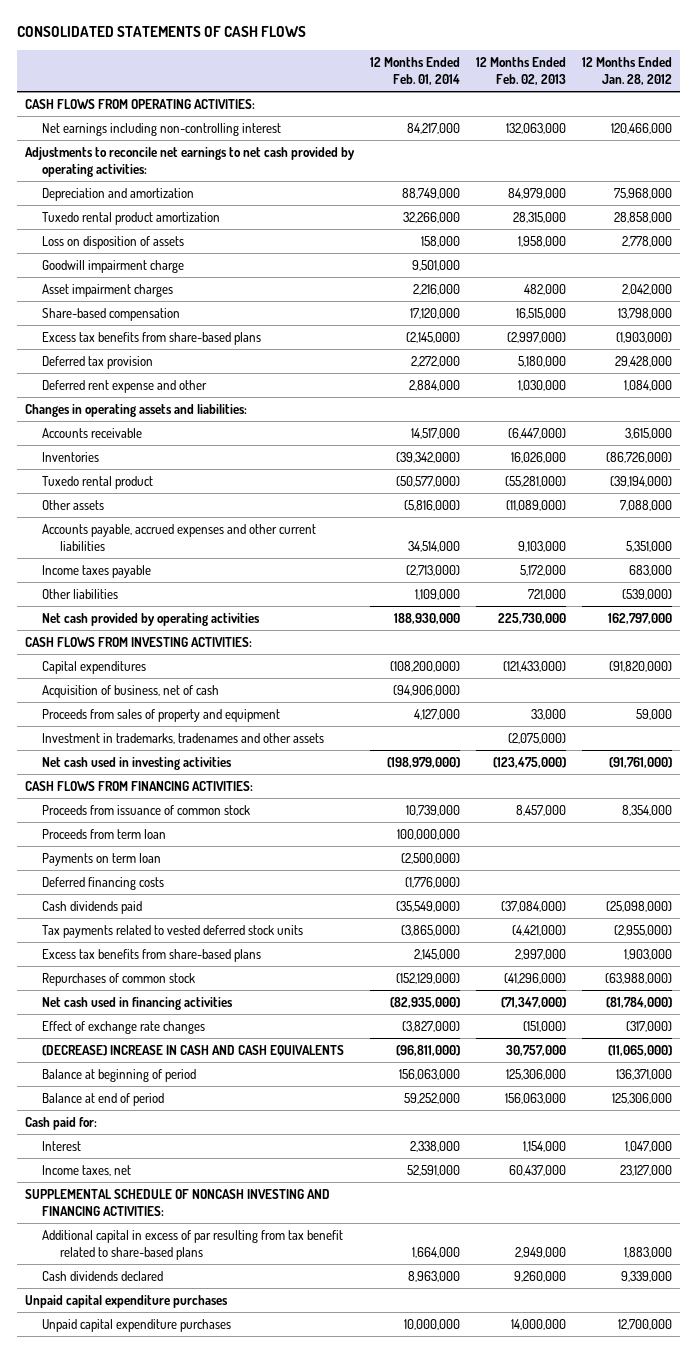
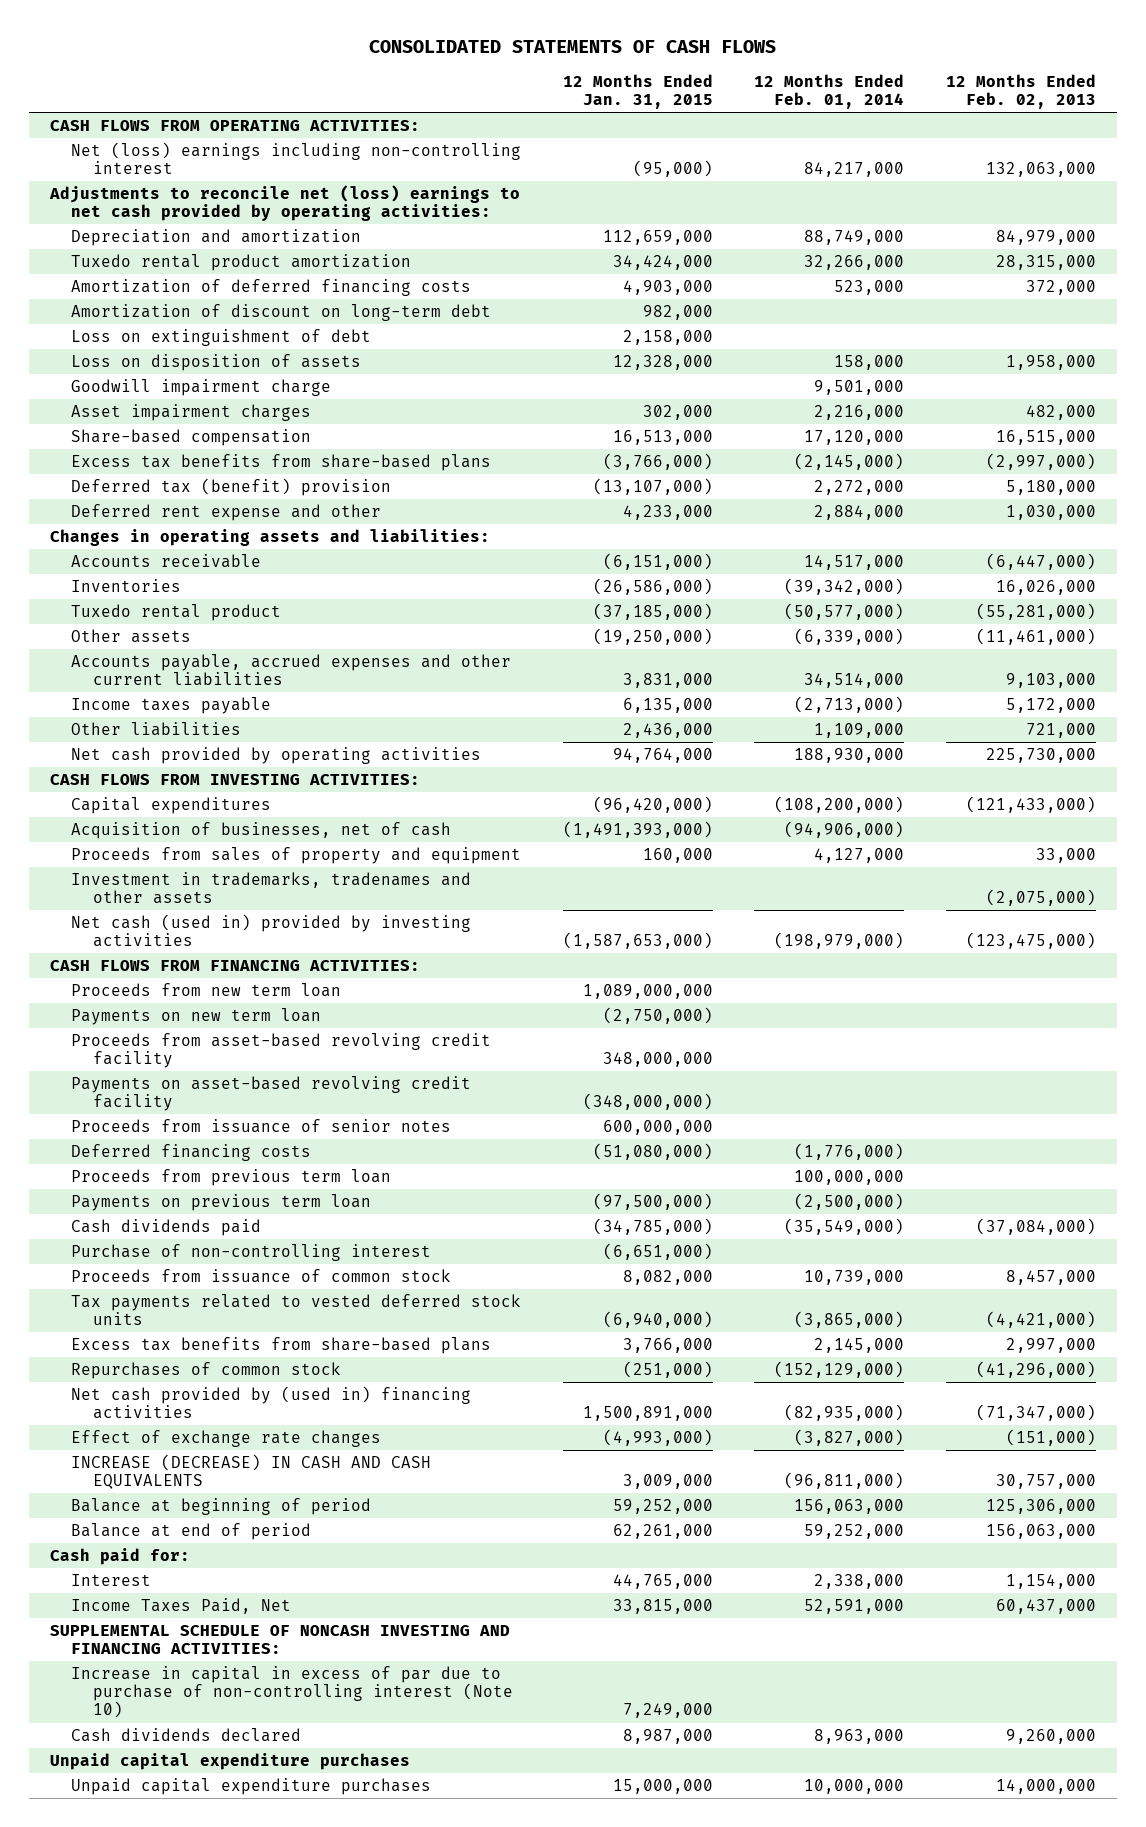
- | 12 Months Ended Feb. 01, 2014 | 12 Months Ended Feb. 02, 2013 | 12 Months Ended Jan. 28, 2012
+ | 12 Months Ended Jan. 31, 2015 | 12 Months Ended Feb. 01, 2014 | 12 Months Ended Feb. 02, 2013
- Net earnings including non-controlling interest | 84,217,000 | 132,063,000 | 120,466,000
- Adjustments to reconcile net earnings to net cash provided by operating activities:
+ Net (loss) earnings including non-controlling interest | (95,000) | 84,217,000 | 132,063,000
+ Adjustments to reconcile net (loss) earnings to net cash provided by operating activities:
+ Amortization of deferred financing costs | 4,903,000 | 523,000 | 372,000
+ Amortization of discount on long-term debt | 982,000 | |
+ Loss on extinguishment of debt | 2,158,000 | |
- Deferred tax provision | 2,272,000 | 5,180,000 | 29,428,000
+ Deferred tax (benefit) provision | (13,107,000) | 2,272,000 | 5,180,000
- Other assets | (5,816,000) | (11,089,000) | 7,088,000
+ Other assets | (19,250,000) | (6,339,000) | (11,461,000)
- Acquisition of business, net of cash | (94,906,000) | |
+ Acquisition of businesses, net of cash | (1,491,393,000) | (94,906,000) |
- Net cash used in investing activities | (198,979,000) | (123,475,000) | (91,761,000)
+ Net cash (used in) provided by investing activities | (1,587,653,000) | (198,979,000) | (123,475,000)
- Proceeds from term loan | 100,000,000 | |
- Payments on term loan | (2,500,000) | |
+ Proceeds from new term loan | 1,089,000,000 | |
+ Payments on new term loan | (2,750,000) | |
+ Proceeds from asset-based revolving credit facility | 348,000,000 | |
+ Payments on asset-based revolving credit facility | (348,000,000) | |
+ Proceeds from issuance of senior notes | 600,000,000 | |
+ Proceeds from previous term loan | | 100,000,000 |
+ Payments on previous term loan | (97,500,000) | (2,500,000) |
+ Purchase of non-controlling interest | (6,651,000) | |
moved down: Proceeds from issuance of common stock | 8,082,000 | 10,739,000 | 8,457,000
- Net cash used in financing activities | (82,935,000) | (71,347,000) | (81,784,000)
+ Net cash provided by (used in) financing activities | 1,500,891,000 | (82,935,000) | (71,347,000)
- (DECREASE) INCREASE IN CASH AND CASH EQUIVALENTS | (96,811,000) | 30,757,000 | (11,065,000)
+ INCREASE (DECREASE) IN CASH AND CASH EQUIVALENTS | 3,009,000 | (96,811,000) | 30,757,000
- Income taxes, net | 52,591,000 | 60,437,000 | 23,127,000
+ Income Taxes Paid, Net | 33,815,000 | 52,591,000 | 60,437,000
- Additional capital in excess of par resulting from tax benefit related to share-based plans | 1,664,000 | 2,949,000 | 1,883,000
+ Increase in capital in excess of par due to purchase of non-controlling interest (Note 10) | 7,249,000 | |

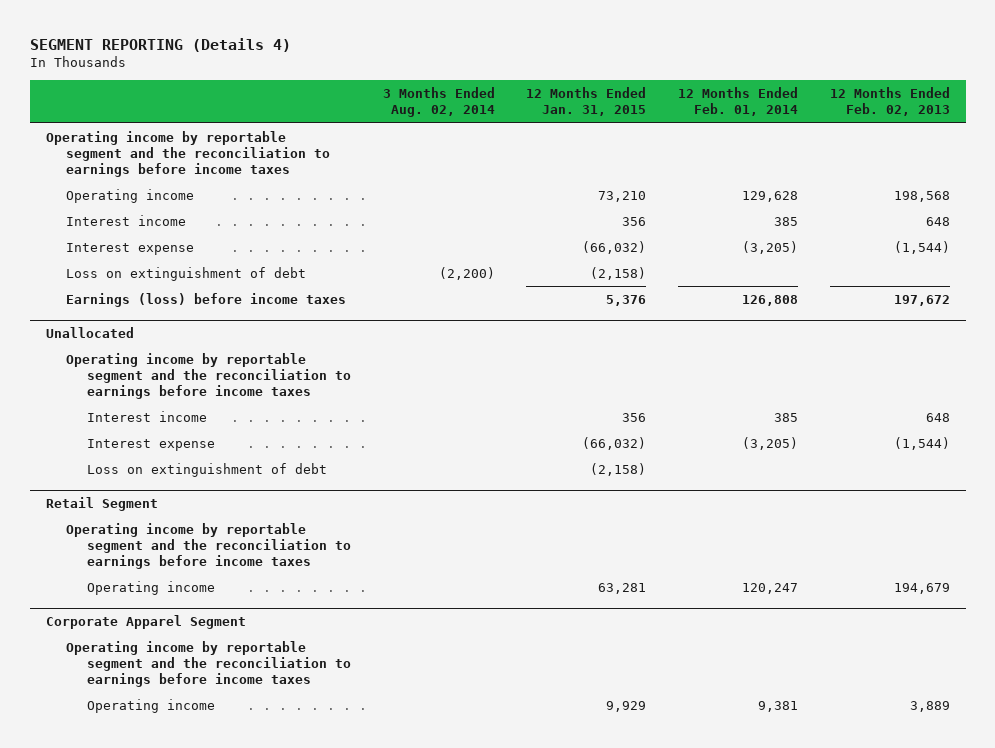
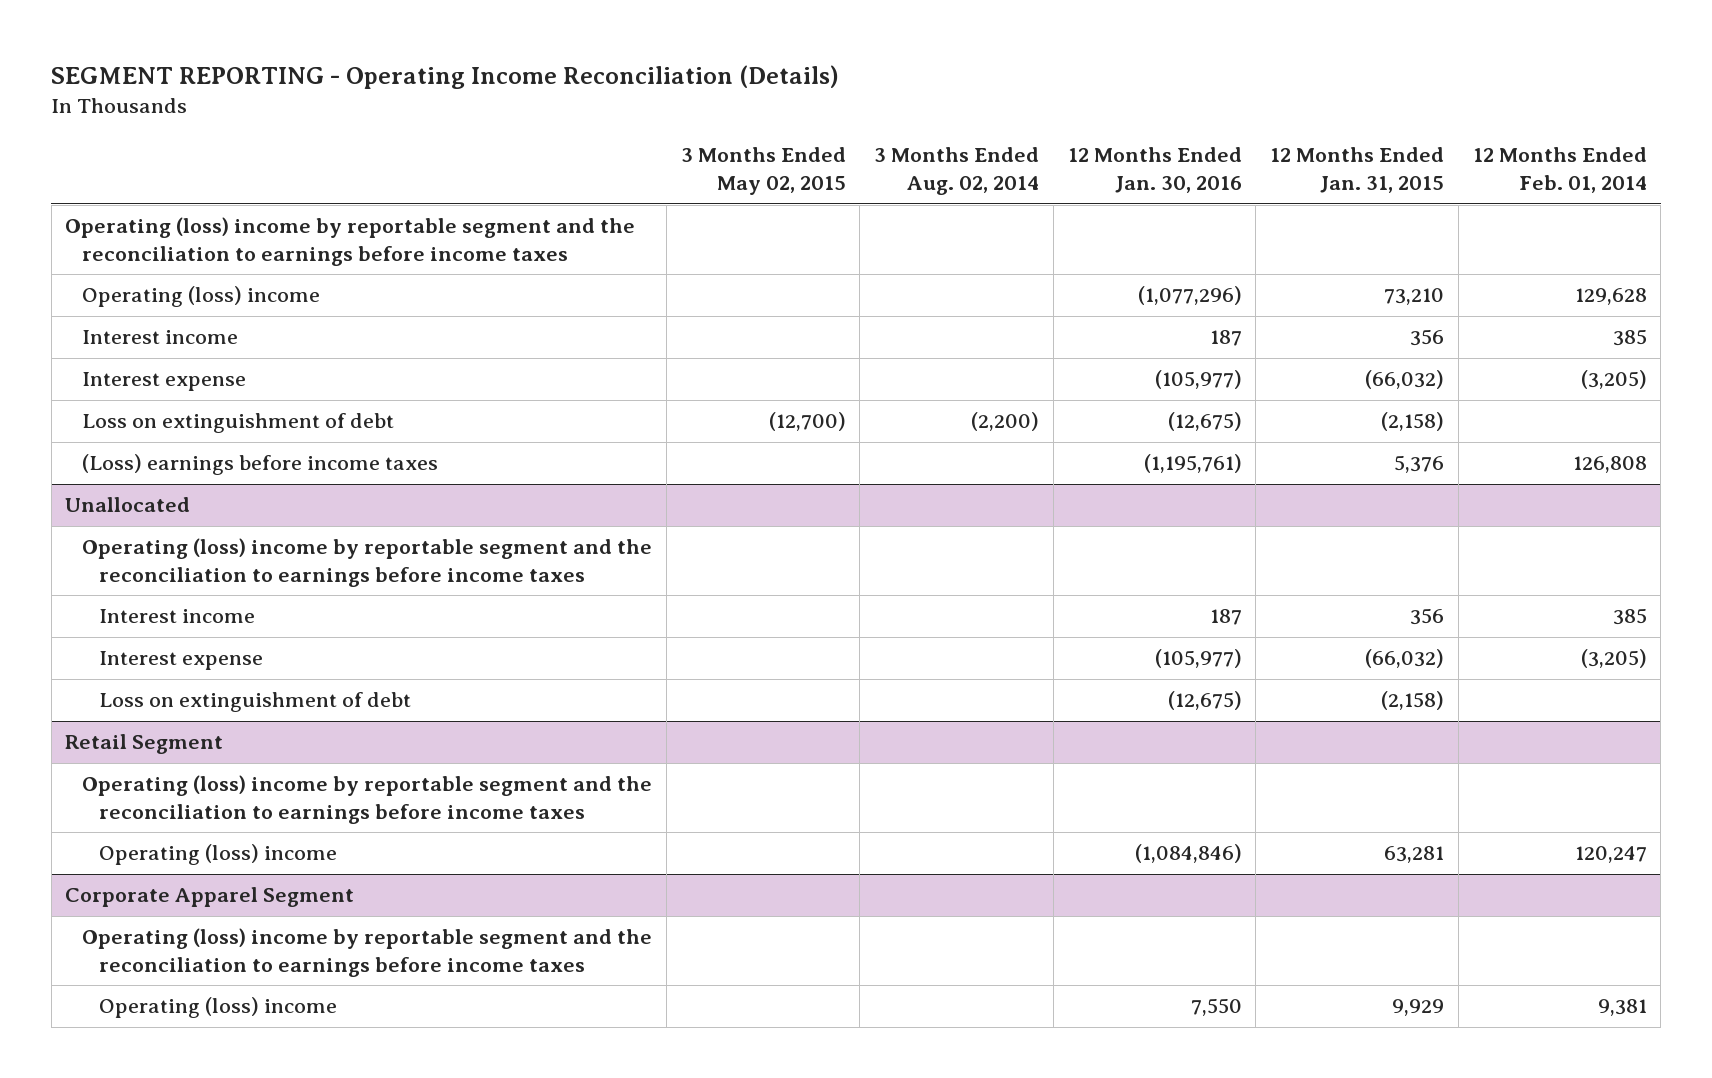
- SEGMENT REPORTING (Details 4)
+ SEGMENT REPORTING - Operating Income Reconciliation (Details)
- | 3 Months Ended Aug. 02, 2014 | 12 Months Ended Jan. 31, 2015 | 12 Months Ended Feb. 01, 2014 | 12 Months Ended Feb. 02, 2013
+ | 3 Months Ended May 02, 2015 | 3 Months Ended Aug. 02, 2014 | 12 Months Ended Jan. 30, 2016 | 12 Months Ended Jan. 31, 2015 | 12 Months Ended Feb. 01, 2014
- Operating income by reportable segment and the reconciliation to earnings before income taxes
- Operating income | | 73,210 | 129,628 | 198,568
+ Operating (loss) income by reportable segment and the reconciliation to earnings before income taxes
+ Operating (loss) income | | | (1,077,296) | 73,210 | 129,628
- Earnings (loss) before income taxes | | 5,376 | 126,808 | 197,672
+ (Loss) earnings before income taxes | | | (1,195,761) | 5,376 | 126,808
@ Unallocated
- Operating income by reportable segment and the reconciliation to earnings before income taxes
+ Operating (loss) income by reportable segment and the reconciliation to earnings before income taxes
@ Retail Segment
- Operating income by reportable segment and the reconciliation to earnings before income taxes
- Operating income | | 63,281 | 120,247 | 194,679
+ Operating (loss) income by reportable segment and the reconciliation to earnings before income taxes
+ Operating (loss) income | | | (1,084,846) | 63,281 | 120,247
@ Corporate Apparel Segment
- Operating income by reportable segment and the reconciliation to earnings before income taxes
- Operating income | | 9,929 | 9,381 | 3,889
+ Operating (loss) income by reportable segment and the reconciliation to earnings before income taxes
+ Operating (loss) income | | | 7,550 | 9,929 | 9,381

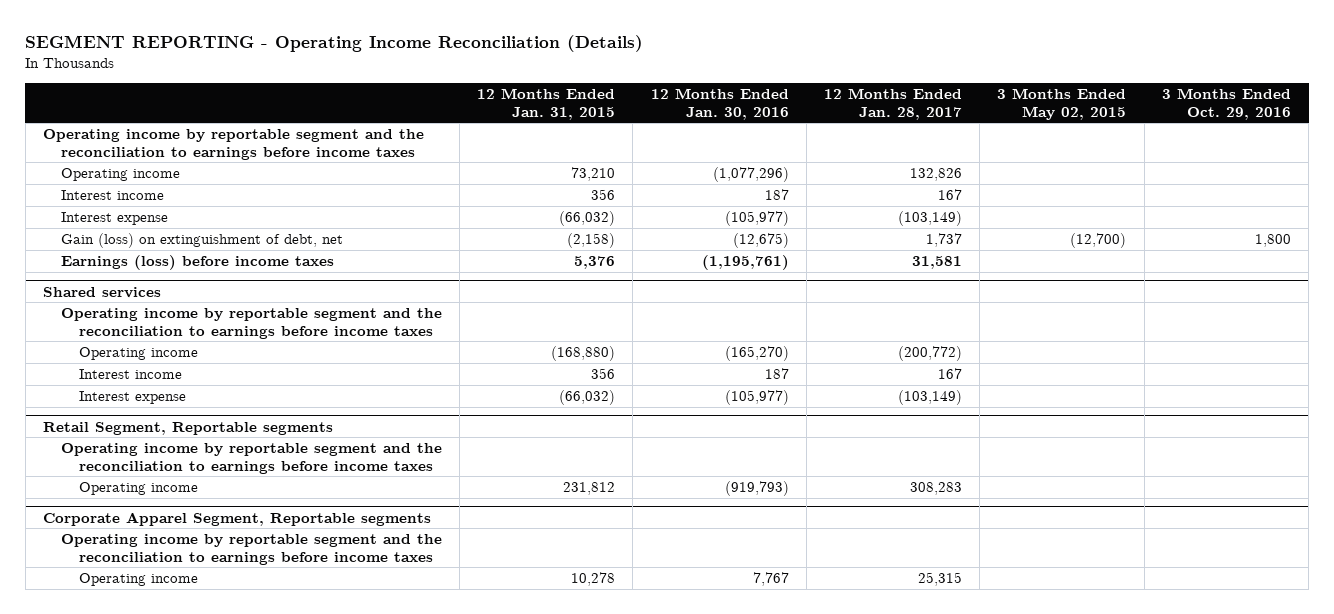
- | 3 Months Ended May 02, 2015 | 3 Months Ended Aug. 02, 2014 | 12 Months Ended Jan. 30, 2016 | 12 Months Ended Jan. 31, 2015 | 12 Months Ended Feb. 01, 2014
+ | 12 Months Ended Jan. 31, 2015 | 12 Months Ended Jan. 30, 2016 | 12 Months Ended Jan. 28, 2017 | 3 Months Ended May 02, 2015 | 3 Months Ended Oct. 29, 2016
- Operating (loss) income by reportable segment and the reconciliation to earnings before income taxes
- Operating (loss) income | | | (1,077,296) | 73,210 | 129,628
+ Operating income by reportable segment and the reconciliation to earnings before income taxes
+ Operating income | 73,210 | (1,077,296) | 132,826 | |
- Loss on extinguishment of debt | (12,700) | (2,200) | (12,675) | (2,158) |
- (Loss) earnings before income taxes | | | (1,195,761) | 5,376 | 126,808
- Unallocated
- Operating (loss) income by reportable segment and the reconciliation to earnings before income taxes
+ Gain (loss) on extinguishment of debt, net | (2,158) | (12,675) | 1,737 | (12,700) | 1,800
+ Earnings (loss) before income taxes | 5,376 | (1,195,761) | 31,581 | |
+ Shared services
+ Operating income by reportable segment and the reconciliation to earnings before income taxes
+ Operating income | (168,880) | (165,270) | (200,772) | |
- Loss on extinguishment of debt | | | (12,675) | (2,158) |
- Retail Segment
- Operating (loss) income by reportable segment and the reconciliation to earnings before income taxes
- Operating (loss) income | | | (1,084,846) | 63,281 | 120,247
- Corporate Apparel Segment
- Operating (loss) income by reportable segment and the reconciliation to earnings before income taxes
- Operating (loss) income | | | 7,550 | 9,929 | 9,381
+ Retail Segment, Reportable segments
+ Operating income by reportable segment and the reconciliation to earnings before income taxes
+ Operating income | 231,812 | (919,793) | 308,283 | |
+ Corporate Apparel Segment, Reportable segments
+ Operating income by reportable segment and the reconciliation to earnings before income taxes
+ Operating income | 10,278 | 7,767 | 25,315 | |

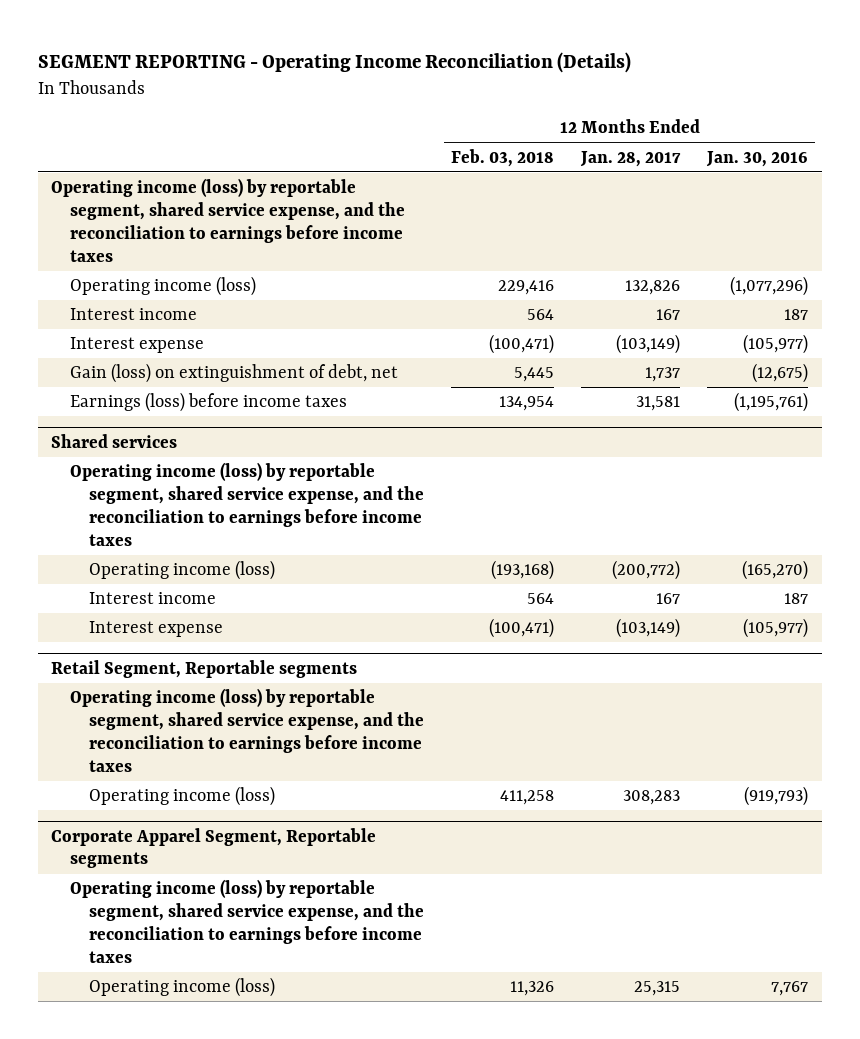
- | 12 Months Ended Jan. 31, 2015 | 12 Months Ended Jan. 30, 2016 | 12 Months Ended Jan. 28, 2017 | 3 Months Ended May 02, 2015 | 3 Months Ended Oct. 29, 2016
+ | 12 Months Ended Feb. 03, 2018 | 12 Months Ended Jan. 28, 2017 | 12 Months Ended Jan. 30, 2016
- Operating income by reportable segment and the reconciliation to earnings before income taxes
- Operating income | 73,210 | (1,077,296) | 132,826 | |
+ Operating income (loss) by reportable segment, shared service expense, and the reconciliation to earnings before income taxes
+ Operating income (loss) | 229,416 | 132,826 | (1,077,296)
@ Shared services
- Operating income by reportable segment and the reconciliation to earnings before income taxes
- Operating income | (168,880) | (165,270) | (200,772) | |
+ Operating income (loss) by reportable segment, shared service expense, and the reconciliation to earnings before income taxes
+ Operating income (loss) | (193,168) | (200,772) | (165,270)
@ Retail Segment, Reportable segments
- Operating income by reportable segment and the reconciliation to earnings before income taxes
- Operating income | 231,812 | (919,793) | 308,283 | |
+ Operating income (loss) by reportable segment, shared service expense, and the reconciliation to earnings before income taxes
+ Operating income (loss) | 411,258 | 308,283 | (919,793)
@ Corporate Apparel Segment, Reportable segments
- Operating income by reportable segment and the reconciliation to earnings before income taxes
- Operating income | 10,278 | 7,767 | 25,315 | |
+ Operating income (loss) by reportable segment, shared service expense, and the reconciliation to earnings before income taxes
+ Operating income (loss) | 11,326 | 25,315 | 7,767

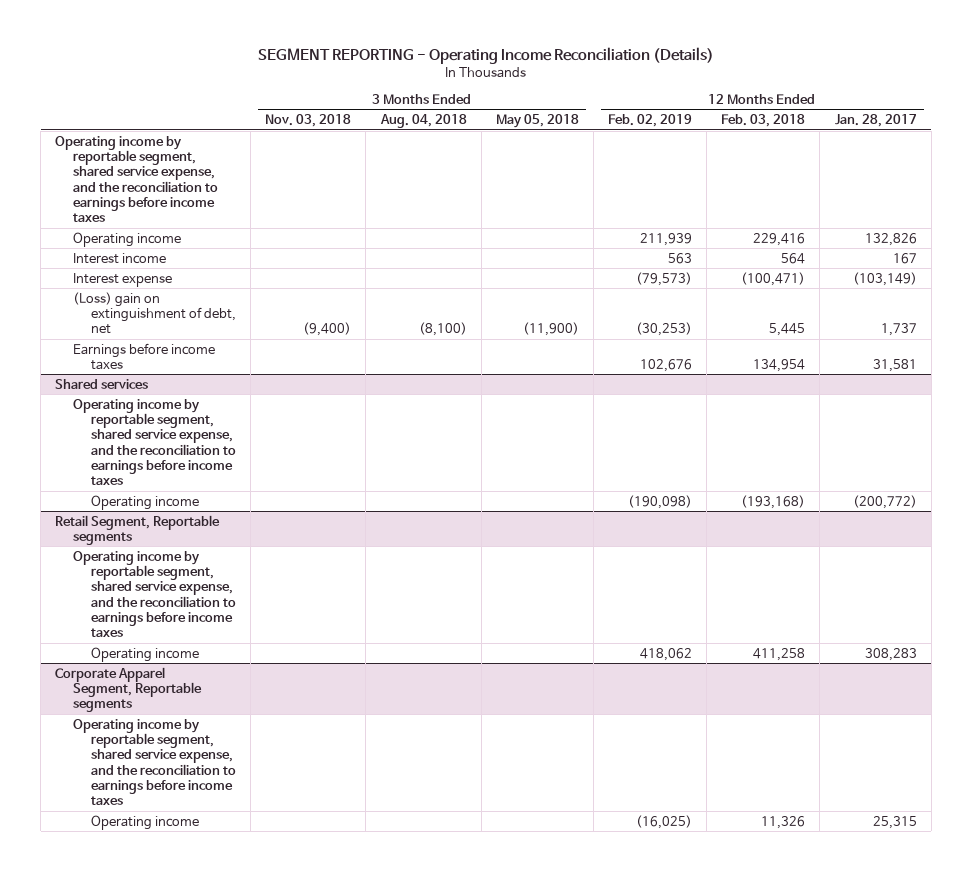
- | 12 Months Ended Feb. 03, 2018 | 12 Months Ended Jan. 28, 2017 | 12 Months Ended Jan. 30, 2016
+ | 3 Months Ended Nov. 03, 2018 | 3 Months Ended Aug. 04, 2018 | 3 Months Ended May 05, 2018 | 12 Months Ended Feb. 02, 2019 | 12 Months Ended Feb. 03, 2018 | 12 Months Ended Jan. 28, 2017
- Operating income (loss) by reportable segment, shared service expense, and the reconciliation to earnings before income taxes
- Operating income (loss) | 229,416 | 132,826 | (1,077,296)
+ Operating income by reportable segment, shared service expense, and the reconciliation to earnings before income taxes
+ Operating income | | | | 211,939 | 229,416 | 132,826
- Gain (loss) on extinguishment of debt, net | 5,445 | 1,737 | (12,675)
- Earnings (loss) before income taxes | 134,954 | 31,581 | (1,195,761)
+ (Loss) gain on extinguishment of debt, net | (9,400) | (8,100) | (11,900) | (30,253) | 5,445 | 1,737
+ Earnings before income taxes | | | | 102,676 | 134,954 | 31,581
@ Shared services
- Operating income (loss) by reportable segment, shared service expense, and the reconciliation to earnings before income taxes
- Operating income (loss) | (193,168) | (200,772) | (165,270)
- Interest income | 564 | 167 | 187
- Interest expense | (100,471) | (103,149) | (105,977)
+ Operating income by reportable segment, shared service expense, and the reconciliation to earnings before income taxes
+ Operating income | | | | (190,098) | (193,168) | (200,772)
@ Retail Segment, Reportable segments
- Operating income (loss) by reportable segment, shared service expense, and the reconciliation to earnings before income taxes
- Operating income (loss) | 411,258 | 308,283 | (919,793)
+ Operating income by reportable segment, shared service expense, and the reconciliation to earnings before income taxes
+ Operating income | | | | 418,062 | 411,258 | 308,283
@ Corporate Apparel Segment, Reportable segments
- Operating income (loss) by reportable segment, shared service expense, and the reconciliation to earnings before income taxes
- Operating income (loss) | 11,326 | 25,315 | 7,767
+ Operating income by reportable segment, shared service expense, and the reconciliation to earnings before income taxes
+ Operating income | | | | (16,025) | 11,326 | 25,315

